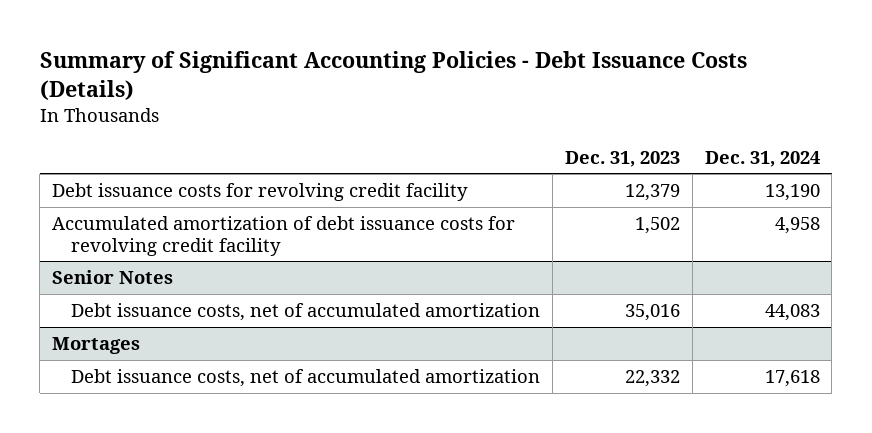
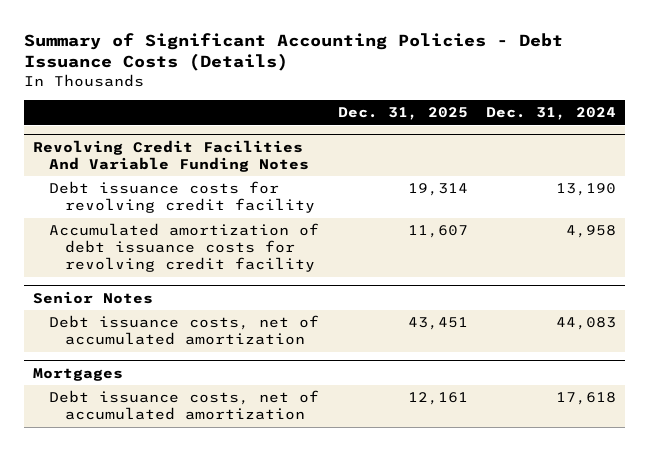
- | Dec. 31, 2023 | Dec. 31, 2024
+ | Dec. 31, 2025 | Dec. 31, 2024
+ Revolving Credit Facilities And Variable Funding Notes
- Mortages
+ Mortgages

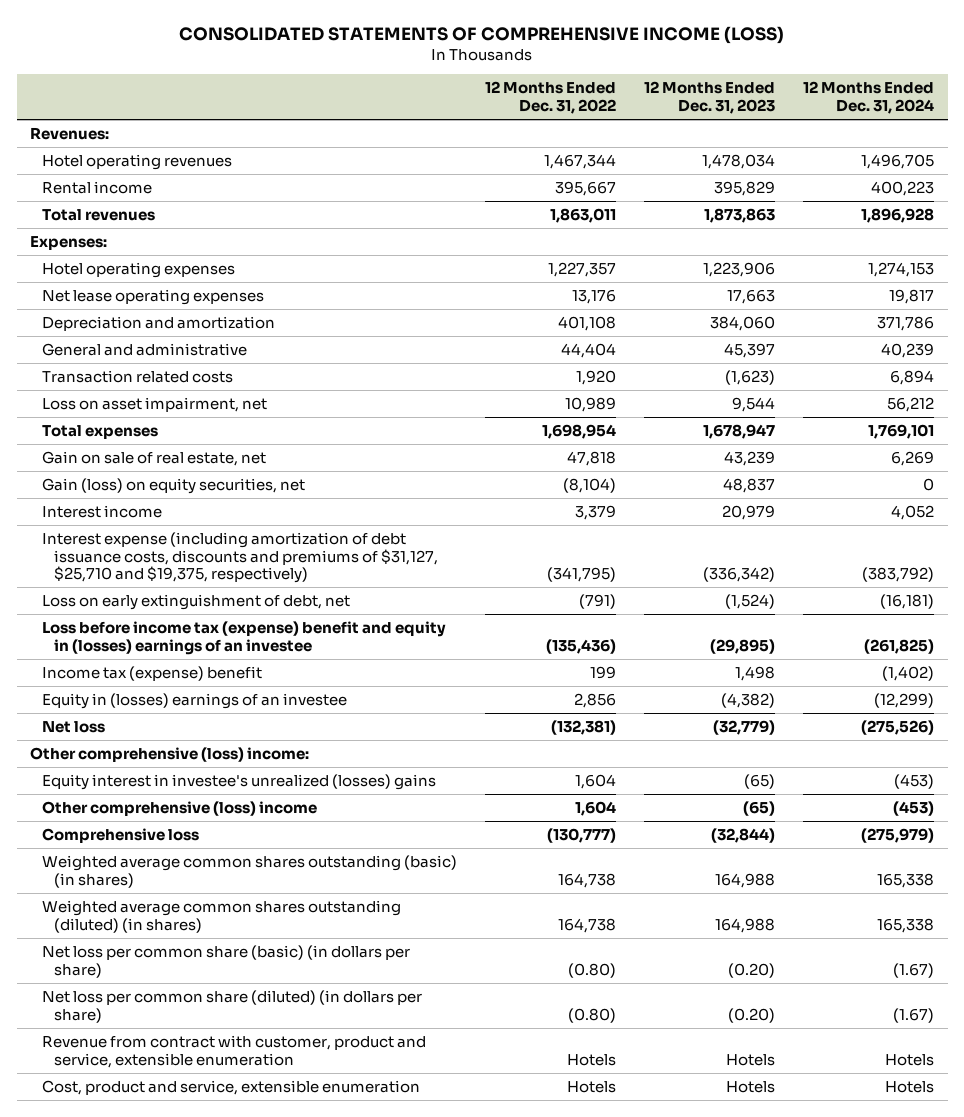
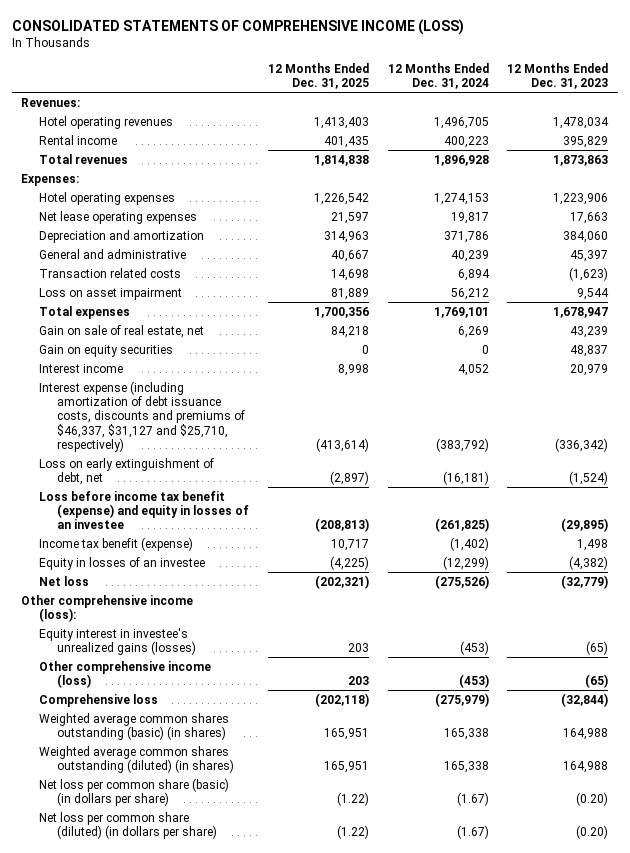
- | 12 Months Ended Dec. 31, 2022 | 12 Months Ended Dec. 31, 2023 | 12 Months Ended Dec. 31, 2024
+ | 12 Months Ended Dec. 31, 2025 | 12 Months Ended Dec. 31, 2024 | 12 Months Ended Dec. 31, 2023
- Loss on asset impairment, net | 10,989 | 9,544 | 56,212
+ Loss on asset impairment | 81,889 | 56,212 | 9,544
- Gain (loss) on equity securities, net | (8,104) | 48,837 | 0
+ Gain on equity securities | 0 | 0 | 48,837
- Interest expense (including amortization of debt issuance costs, discounts and premiums of $31,127, $25,710 and $19,375, respectively) | (341,795) | (336,342) | (383,792)
+ Interest expense (including amortization of debt issuance costs, discounts and premiums of $46,337, $31,127 and $25,710, respectively) | (413,614) | (383,792) | (336,342)
- Loss before income tax (expense) benefit and equity in (losses) earnings of an investee | (135,436) | (29,895) | (261,825)
- Income tax (expense) benefit | 199 | 1,498 | (1,402)
- Equity in (losses) earnings of an investee | 2,856 | (4,382) | (12,299)
+ Loss before income tax benefit (expense) and equity in losses of an investee | (208,813) | (261,825) | (29,895)
+ Income tax benefit (expense) | 10,717 | (1,402) | 1,498
+ Equity in losses of an investee | (4,225) | (12,299) | (4,382)
- Other comprehensive (loss) income:
- Equity interest in investee's unrealized (losses) gains | 1,604 | (65) | (453)
- Other comprehensive (loss) income | 1,604 | (65) | (453)
+ Other comprehensive income (loss):
+ Equity interest in investee's unrealized gains (losses) | 203 | (453) | (65)
+ Other comprehensive income (loss) | 203 | (453) | (65)
- Revenue from contract with customer, product and service, extensible enumeration | Hotels | Hotels | Hotels
- Cost, product and service, extensible enumeration | Hotels | Hotels | Hotels

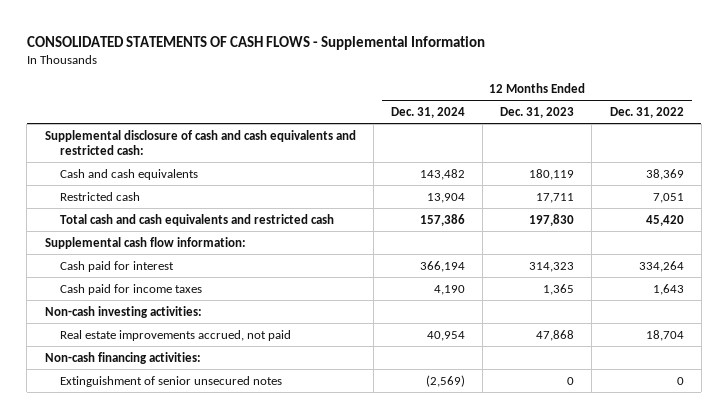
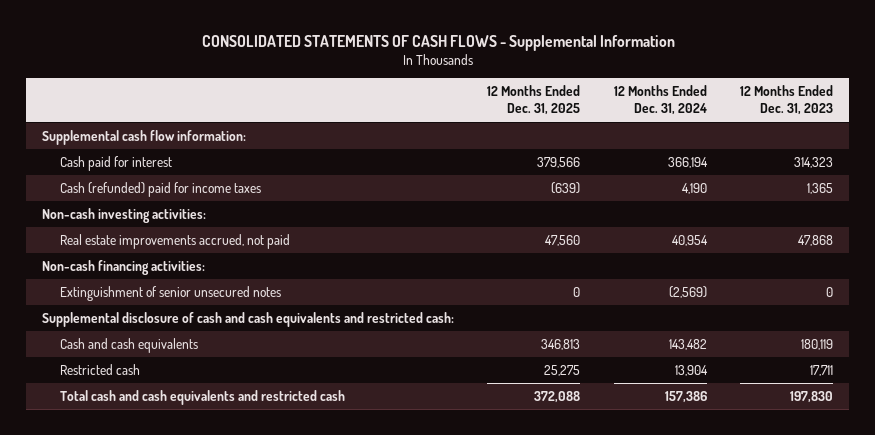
- | 12 Months Ended Dec. 31, 2024 | 12 Months Ended Dec. 31, 2023 | 12 Months Ended Dec. 31, 2022
+ | 12 Months Ended Dec. 31, 2025 | 12 Months Ended Dec. 31, 2024 | 12 Months Ended Dec. 31, 2023
- Cash paid for income taxes | 4,190 | 1,365 | 1,643
+ Cash (refunded) paid for income taxes | (639) | 4,190 | 1,365
moved down: Supplemental disclosure of cash and cash equivalents and restricted cash:
moved down: Cash and cash equivalents | 346,813 | 143,482 | 180,119
moved down: Restricted cash | 25,275 | 13,904 | 17,711
moved down: Total cash and cash equivalents and restricted cash | 372,088 | 157,386 | 197,830

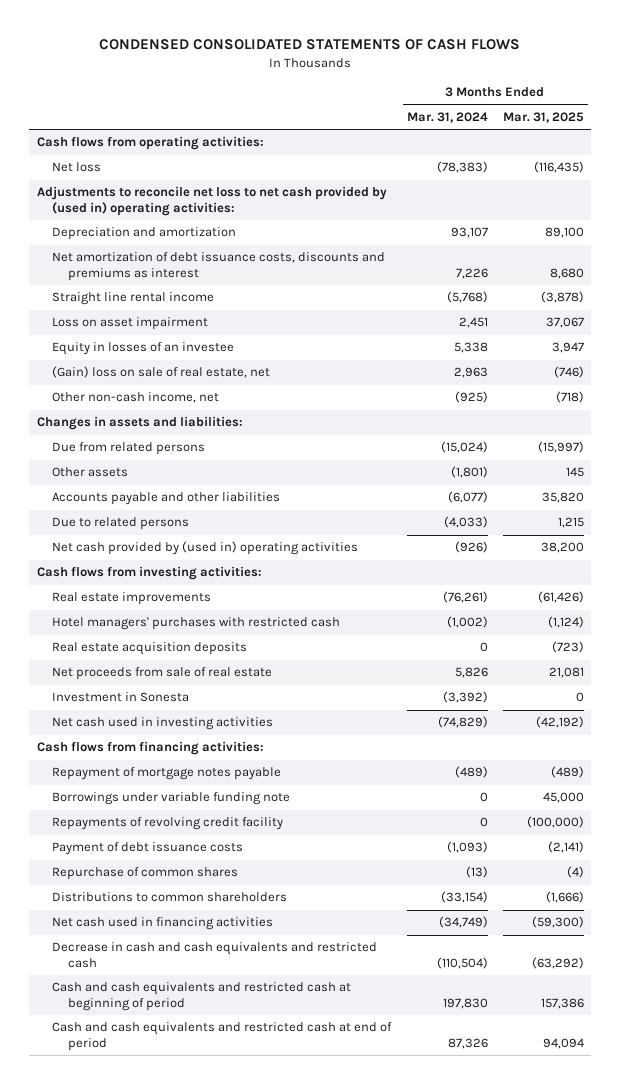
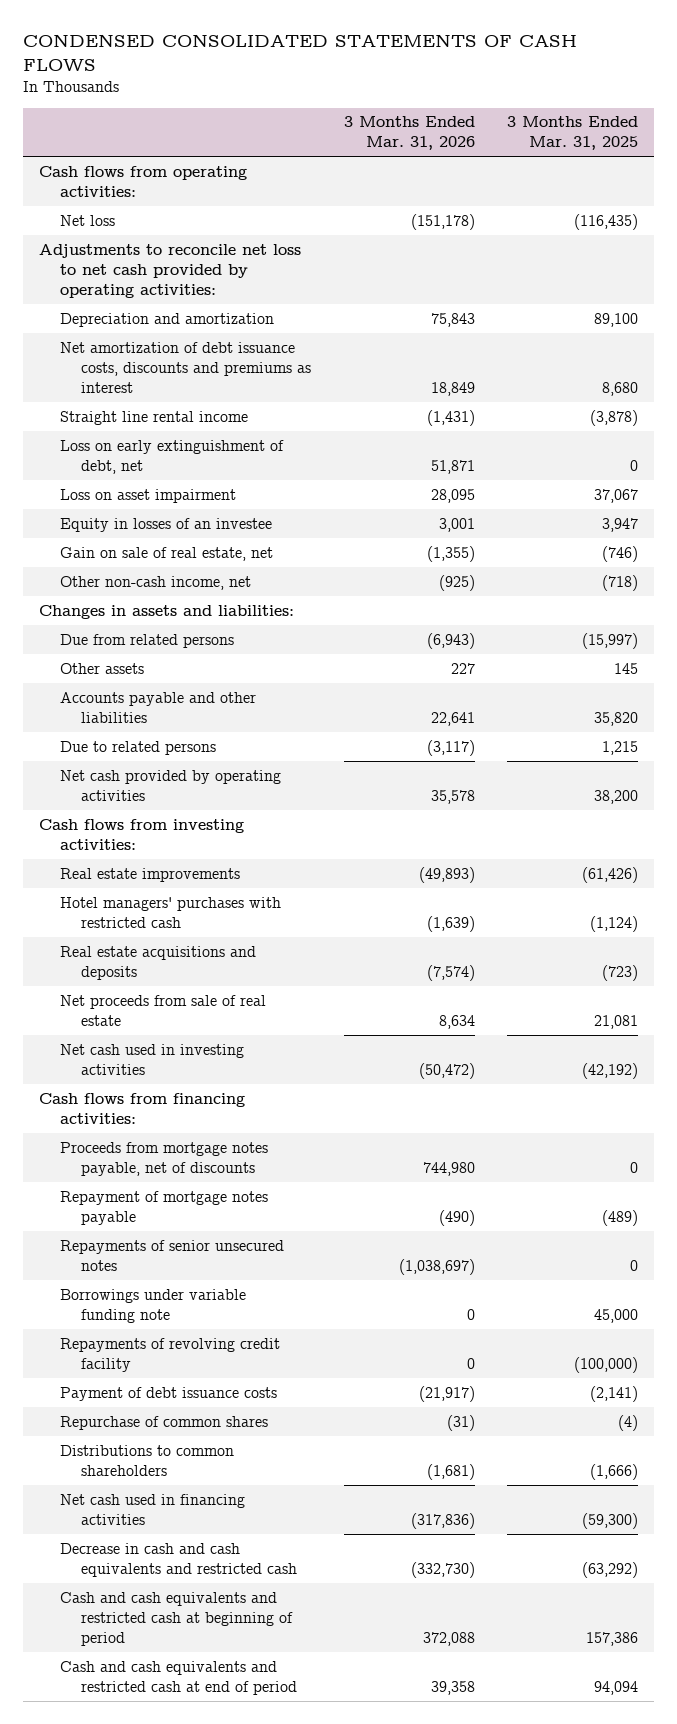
- | 3 Months Ended Mar. 31, 2024 | 3 Months Ended Mar. 31, 2025
+ | 3 Months Ended Mar. 31, 2026 | 3 Months Ended Mar. 31, 2025
- Adjustments to reconcile net loss to net cash provided by (used in) operating activities:
+ Adjustments to reconcile net loss to net cash provided by operating activities:
+ Loss on early extinguishment of debt, net | 51,871 | 0
- (Gain) loss on sale of real estate, net | 2,963 | (746)
+ Gain on sale of real estate, net | (1,355) | (746)
- Net cash provided by (used in) operating activities | (926) | 38,200
+ Net cash provided by operating activities | 35,578 | 38,200
- Real estate acquisition deposits | 0 | (723)
+ Real estate acquisitions and deposits | (7,574) | (723)
- Investment in Sonesta | (3,392) | 0
+ Proceeds from mortgage notes payable, net of discounts | 744,980 | 0
+ Repayments of senior unsecured notes | (1,038,697) | 0

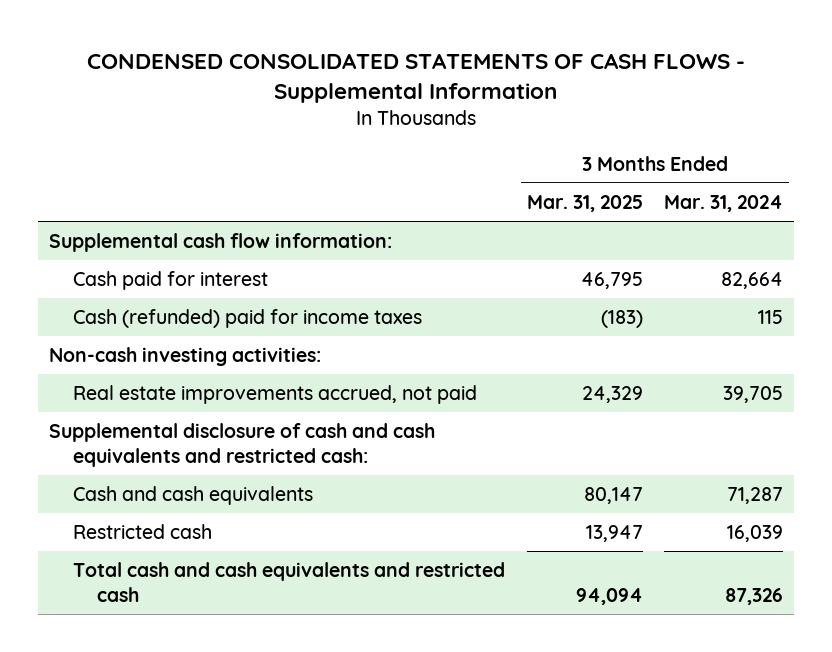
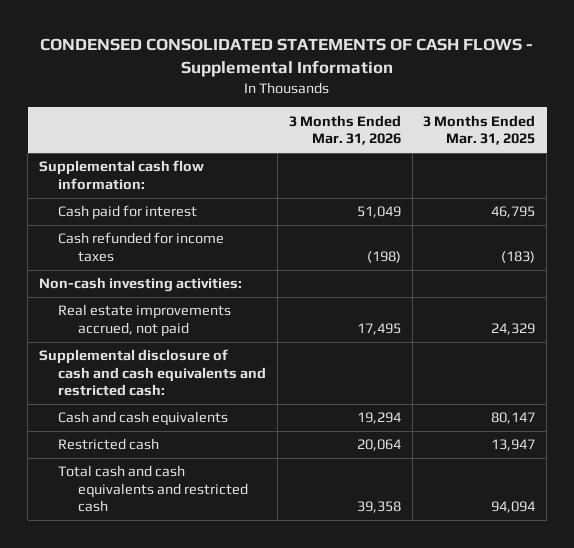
- | 3 Months Ended Mar. 31, 2025 | 3 Months Ended Mar. 31, 2024
+ | 3 Months Ended Mar. 31, 2026 | 3 Months Ended Mar. 31, 2025
- Cash (refunded) paid for income taxes | (183) | 115
+ Cash refunded for income taxes | (198) | (183)

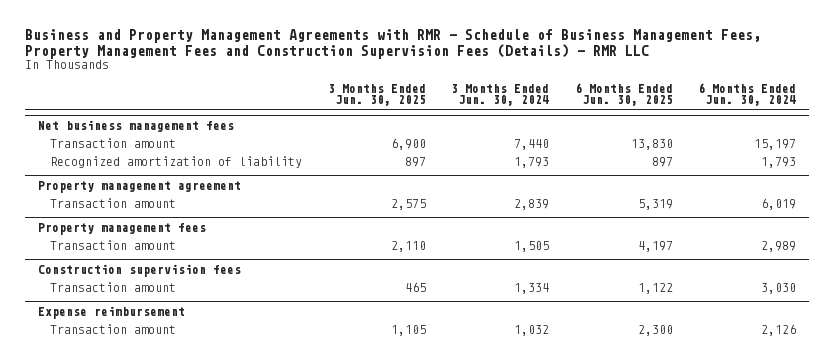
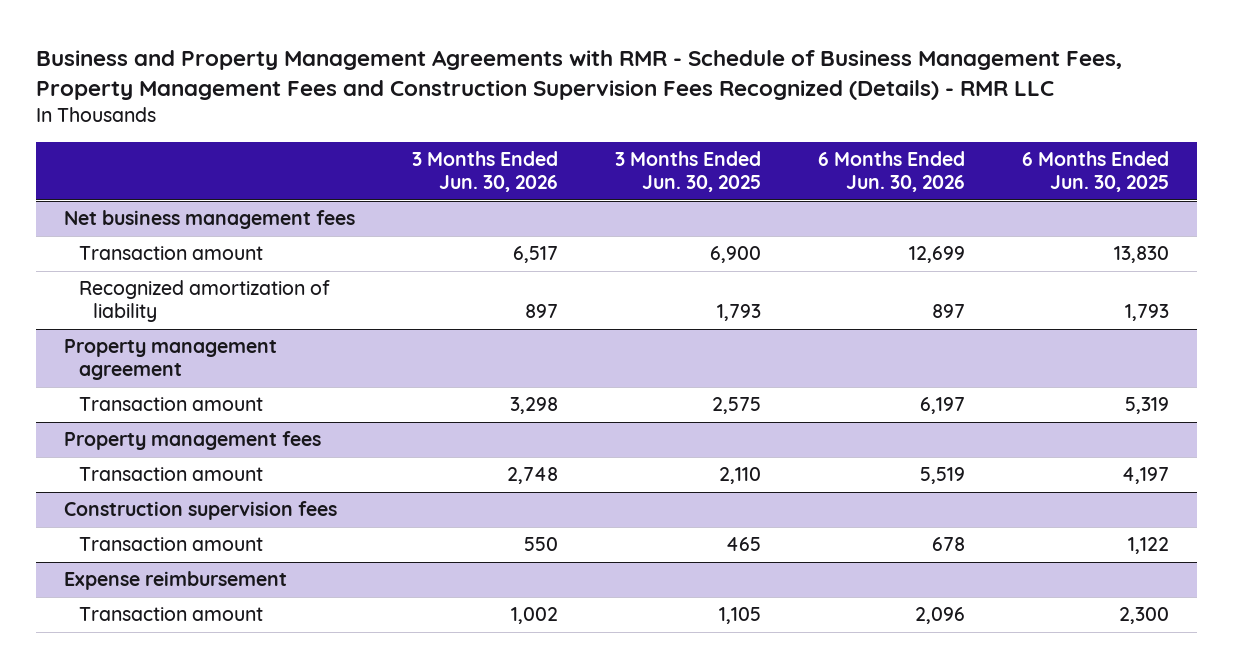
- Business and Property Management Agreements with RMR - Schedule of Business Management Fees, Property Management Fees and Construction Supervision Fees (Details) - RMR LLC
+ Business and Property Management Agreements with RMR - Schedule of Business Management Fees, Property Management Fees and Construction Supervision Fees Recognized (Details) - RMR LLC
- | 3 Months Ended Jun. 30, 2025 | 3 Months Ended Jun. 30, 2024 | 6 Months Ended Jun. 30, 2025 | 6 Months Ended Jun. 30, 2024
+ | 3 Months Ended Jun. 30, 2026 | 3 Months Ended Jun. 30, 2025 | 6 Months Ended Jun. 30, 2026 | 6 Months Ended Jun. 30, 2025
@ Net business management fees
- Recognized amortization of liability | 897 | 1,793 | 897 | 1,793
+ Recognized amortization of liability | 897 | 1,793 | 897 | 1,793

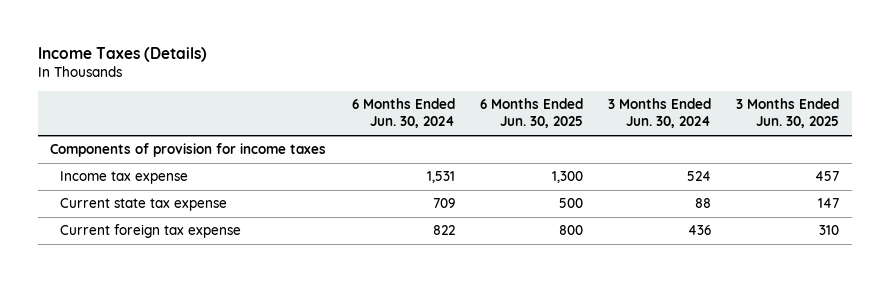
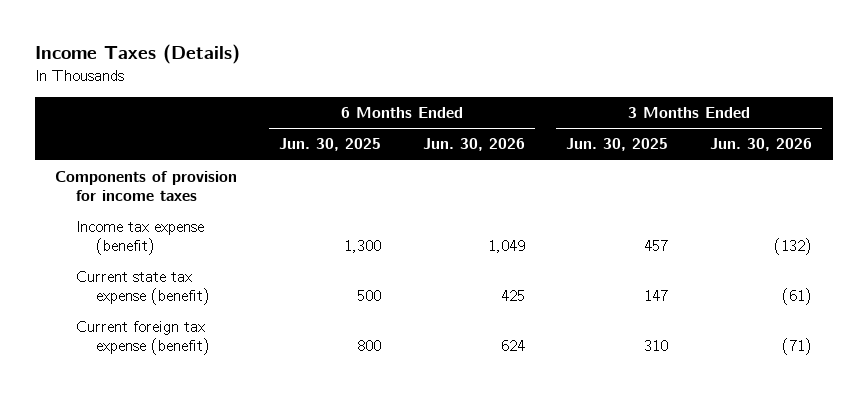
- | 6 Months Ended Jun. 30, 2024 | 6 Months Ended Jun. 30, 2025 | 3 Months Ended Jun. 30, 2024 | 3 Months Ended Jun. 30, 2025
+ | 6 Months Ended Jun. 30, 2025 | 6 Months Ended Jun. 30, 2026 | 3 Months Ended Jun. 30, 2025 | 3 Months Ended Jun. 30, 2026
- Income tax expense | 1,531 | 1,300 | 524 | 457
- Current state tax expense | 709 | 500 | 88 | 147
- Current foreign tax expense | 822 | 800 | 436 | 310
+ Income tax expense (benefit) | 1,300 | 1,049 | 457 | (132)
+ Current state tax expense (benefit) | 500 | 425 | 147 | (61)
+ Current foreign tax expense (benefit) | 800 | 624 | 310 | (71)

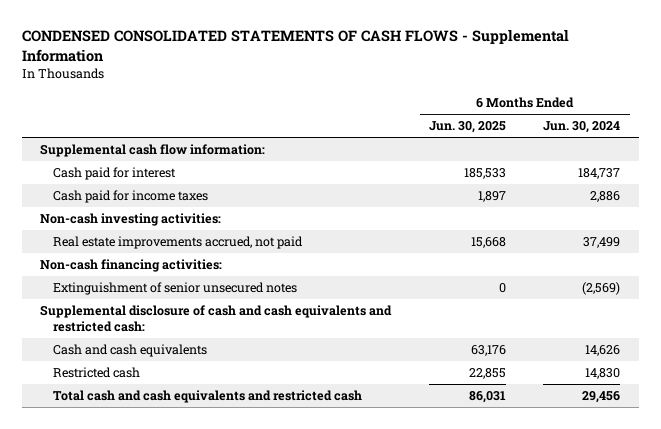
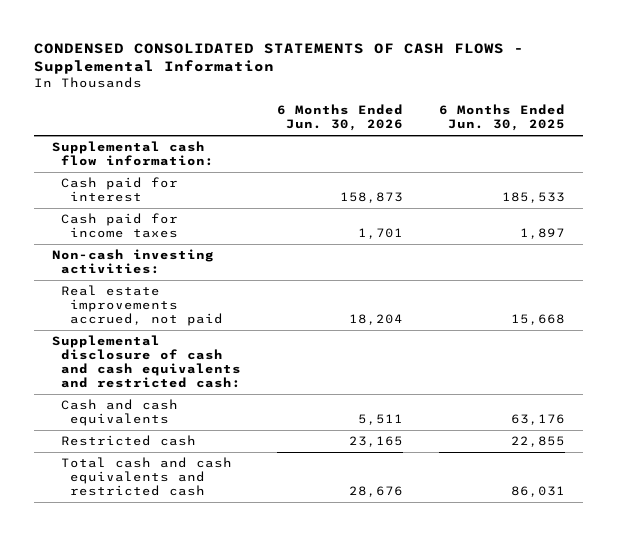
- | 6 Months Ended Jun. 30, 2025 | 6 Months Ended Jun. 30, 2024
+ | 6 Months Ended Jun. 30, 2026 | 6 Months Ended Jun. 30, 2025
- Non-cash financing activities:
- Extinguishment of senior unsecured notes | 0 | (2,569)

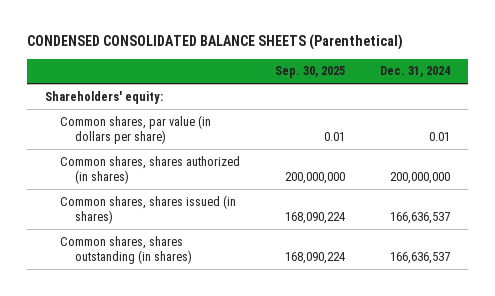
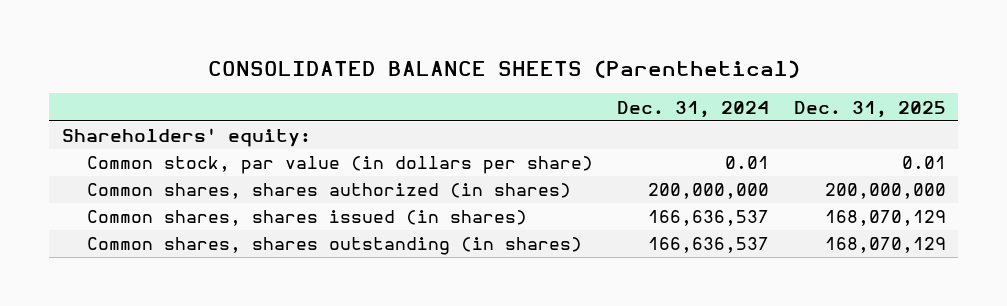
- CONDENSED CONSOLIDATED BALANCE SHEETS (Parenthetical)
+ CONSOLIDATED BALANCE SHEETS (Parenthetical)
- | Sep. 30, 2025 | Dec. 31, 2024
+ | Dec. 31, 2024 | Dec. 31, 2025
- Common shares, par value (in dollars per share) | 0.01 | 0.01
+ Common stock, par value (in dollars per share) | 0.01 | 0.01

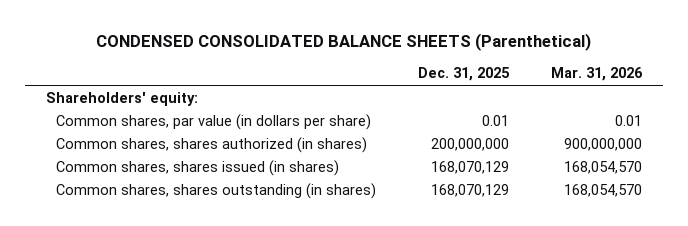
- CONSOLIDATED BALANCE SHEETS (Parenthetical)
+ CONDENSED CONSOLIDATED BALANCE SHEETS (Parenthetical)
- | Dec. 31, 2024 | Dec. 31, 2025
+ | Dec. 31, 2025 | Mar. 31, 2026
- Common stock, par value (in dollars per share) | 0.01 | 0.01
+ Common shares, par value (in dollars per share) | 0.01 | 0.01

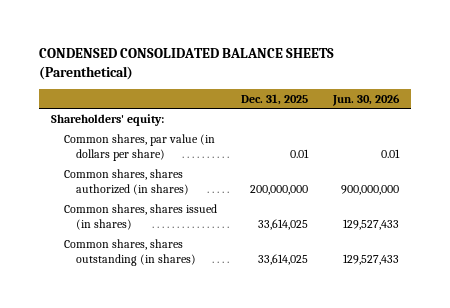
- | Dec. 31, 2025 | Mar. 31, 2026
+ | Dec. 31, 2025 | Jun. 30, 2026
- Common shares, shares issued (in shares) | 168,070,129 | 168,054,570
- Common shares, shares outstanding (in shares) | 168,070,129 | 168,054,570
+ Common shares, shares issued (in shares) | 33,614,025 | 129,527,433
+ Common shares, shares outstanding (in shares) | 33,614,025 | 129,527,433

